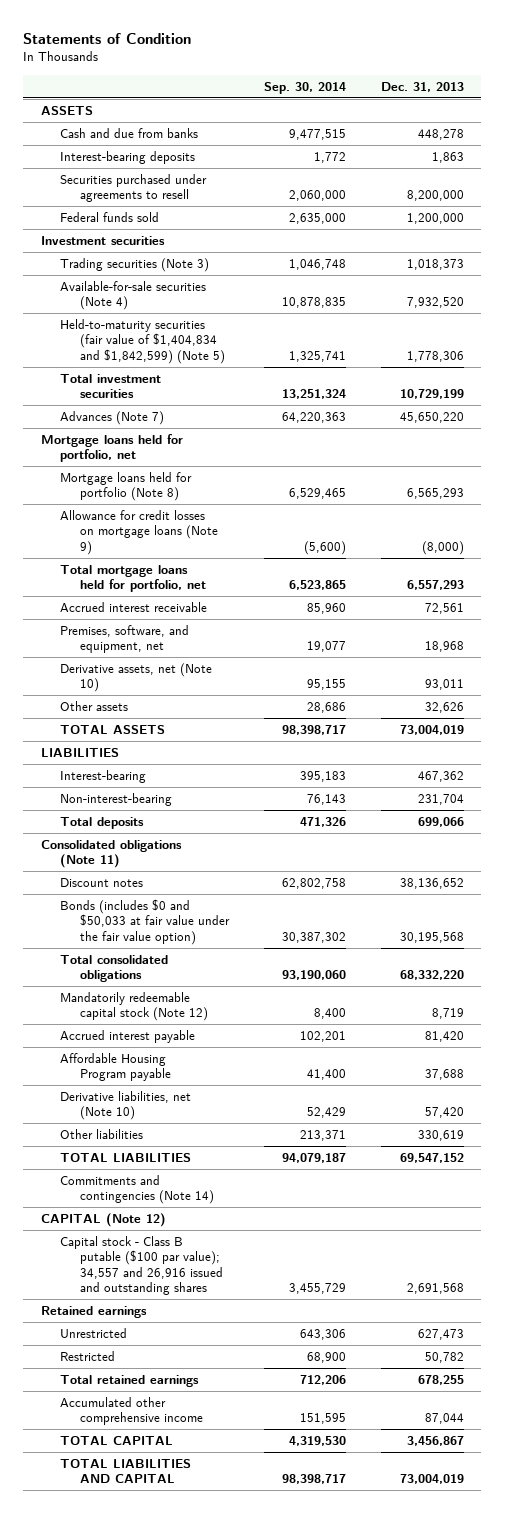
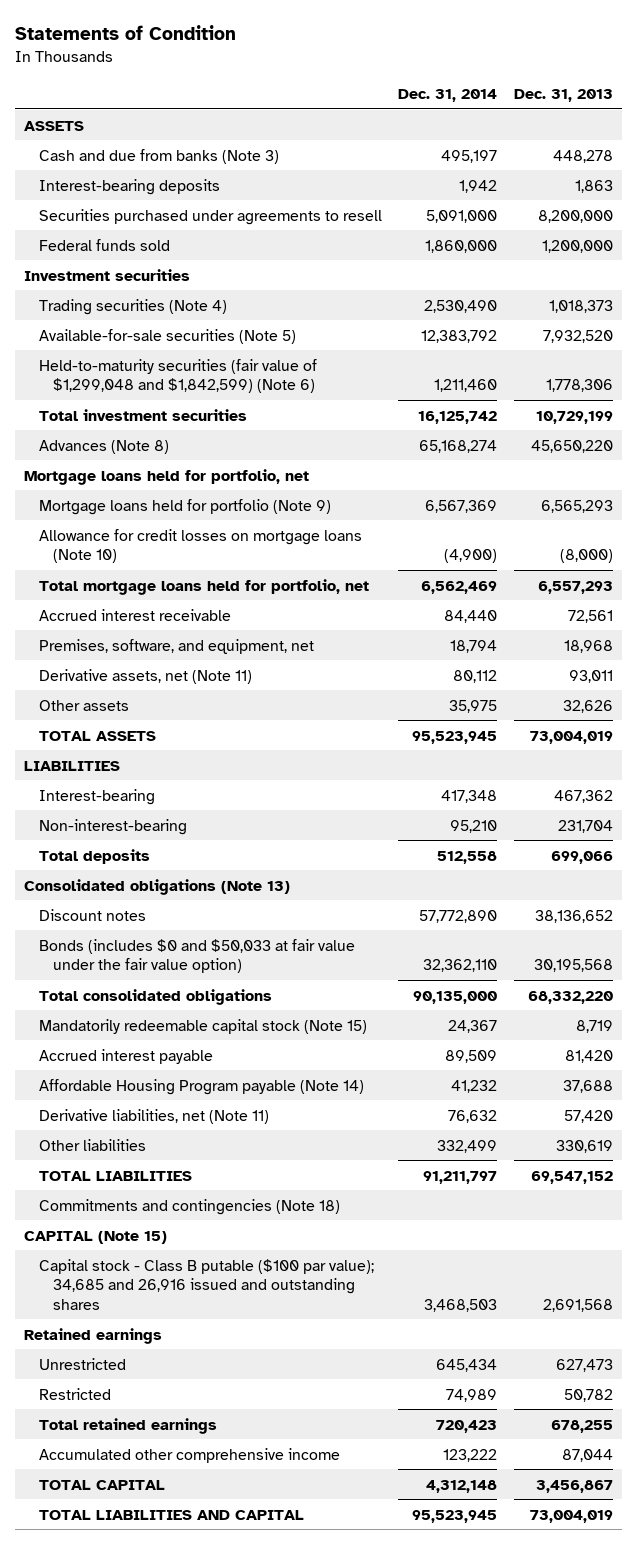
- | Sep. 30, 2014 | Dec. 31, 2013
+ | Dec. 31, 2014 | Dec. 31, 2013
- Cash and due from banks | 9,477,515 | 448,278
+ Cash and due from banks (Note 3) | 495,197 | 448,278
- Trading securities (Note 3) | 1,046,748 | 1,018,373
- Available-for-sale securities (Note 4) | 10,878,835 | 7,932,520
- Held-to-maturity securities (fair value of $1,404,834 and $1,842,599) (Note 5) | 1,325,741 | 1,778,306
+ Trading securities (Note 4) | 2,530,490 | 1,018,373
+ Available-for-sale securities (Note 5) | 12,383,792 | 7,932,520
+ Held-to-maturity securities (fair value of $1,299,048 and $1,842,599) (Note 6) | 1,211,460 | 1,778,306
- Advances (Note 7) | 64,220,363 | 45,650,220
+ Advances (Note 8) | 65,168,274 | 45,650,220
- Mortgage loans held for portfolio (Note 8) | 6,529,465 | 6,565,293
- Allowance for credit losses on mortgage loans (Note 9) | (5,600) | (8,000)
+ Mortgage loans held for portfolio (Note 9) | 6,567,369 | 6,565,293
+ Allowance for credit losses on mortgage loans (Note 10) | (4,900) | (8,000)
- Derivative assets, net (Note 10) | 95,155 | 93,011
+ Derivative assets, net (Note 11) | 80,112 | 93,011
- Consolidated obligations (Note 11)
+ Consolidated obligations (Note 13)
- Mandatorily redeemable capital stock (Note 12) | 8,400 | 8,719
+ Mandatorily redeemable capital stock (Note 15) | 24,367 | 8,719
- Affordable Housing Program payable | 41,400 | 37,688
- Derivative liabilities, net (Note 10) | 52,429 | 57,420
+ Affordable Housing Program payable (Note 14) | 41,232 | 37,688
+ Derivative liabilities, net (Note 11) | 76,632 | 57,420
- Commitments and contingencies (Note 14)
- CAPITAL (Note 12)
- Capital stock - Class B putable ($100 par value); 34,557 and 26,916 issued and outstanding shares | 3,455,729 | 2,691,568
+ Commitments and contingencies (Note 18)
+ CAPITAL (Note 15)
+ Capital stock - Class B putable ($100 par value); 34,685 and 26,916 issued and outstanding shares | 3,468,503 | 2,691,568

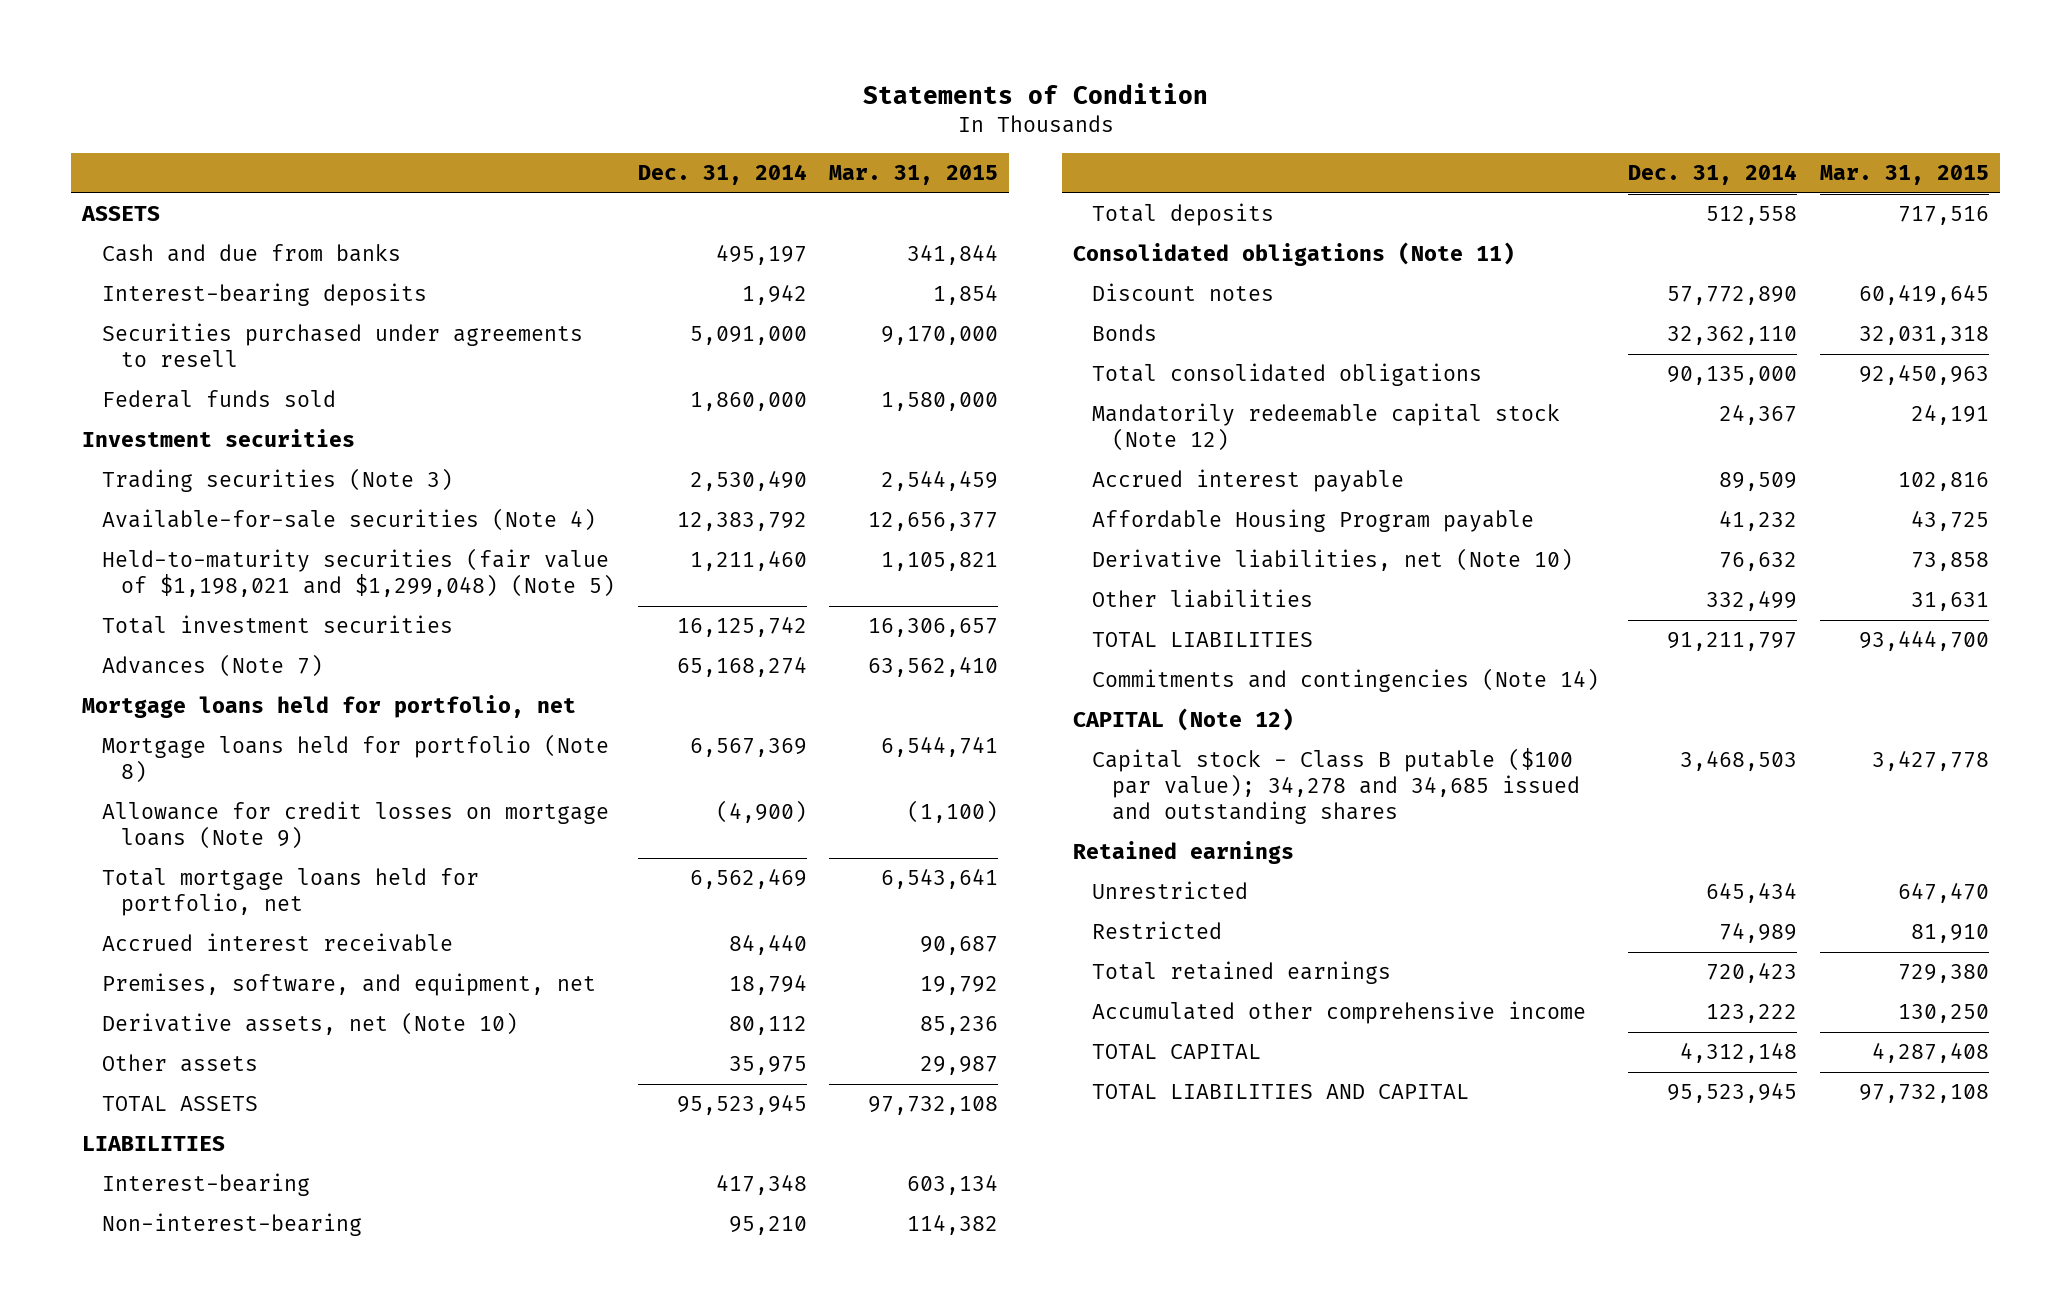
- | Dec. 31, 2014 | Dec. 31, 2013
+ | Dec. 31, 2014 | Mar. 31, 2015
- Cash and due from banks (Note 3) | 495,197 | 448,278
+ Cash and due from banks | 495,197 | 341,844
- Trading securities (Note 4) | 2,530,490 | 1,018,373
- Available-for-sale securities (Note 5) | 12,383,792 | 7,932,520
- Held-to-maturity securities (fair value of $1,299,048 and $1,842,599) (Note 6) | 1,211,460 | 1,778,306
+ Trading securities (Note 3) | 2,530,490 | 2,544,459
+ Available-for-sale securities (Note 4) | 12,383,792 | 12,656,377
+ Held-to-maturity securities (fair value of $1,198,021 and $1,299,048) (Note 5) | 1,211,460 | 1,105,821
- Advances (Note 8) | 65,168,274 | 45,650,220
+ Advances (Note 7) | 65,168,274 | 63,562,410
- Mortgage loans held for portfolio (Note 9) | 6,567,369 | 6,565,293
- Allowance for credit losses on mortgage loans (Note 10) | (4,900) | (8,000)
+ Mortgage loans held for portfolio (Note 8) | 6,567,369 | 6,544,741
+ Allowance for credit losses on mortgage loans (Note 9) | (4,900) | (1,100)
- Derivative assets, net (Note 11) | 80,112 | 93,011
+ Derivative assets, net (Note 10) | 80,112 | 85,236
- Consolidated obligations (Note 13)
+ Consolidated obligations (Note 11)
- Bonds (includes $0 and $50,033 at fair value under the fair value option) | 32,362,110 | 30,195,568
+ Bonds | 32,362,110 | 32,031,318
- Mandatorily redeemable capital stock (Note 15) | 24,367 | 8,719
+ Mandatorily redeemable capital stock (Note 12) | 24,367 | 24,191
- Affordable Housing Program payable (Note 14) | 41,232 | 37,688
- Derivative liabilities, net (Note 11) | 76,632 | 57,420
+ Affordable Housing Program payable | 41,232 | 43,725
+ Derivative liabilities, net (Note 10) | 76,632 | 73,858
- Commitments and contingencies (Note 18)
- CAPITAL (Note 15)
- Capital stock - Class B putable ($100 par value); 34,685 and 26,916 issued and outstanding shares | 3,468,503 | 2,691,568
+ Commitments and contingencies (Note 14)
+ CAPITAL (Note 12)
+ Capital stock - Class B putable ($100 par value); 34,278 and 34,685 issued and outstanding shares | 3,468,503 | 3,427,778

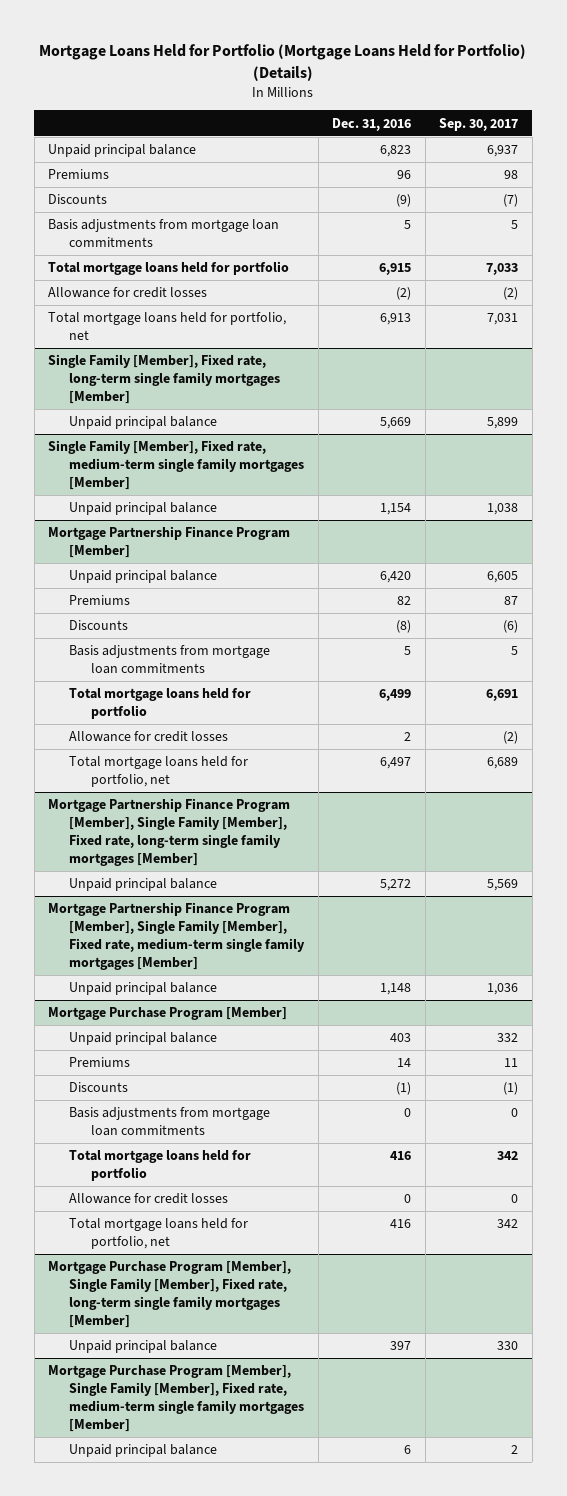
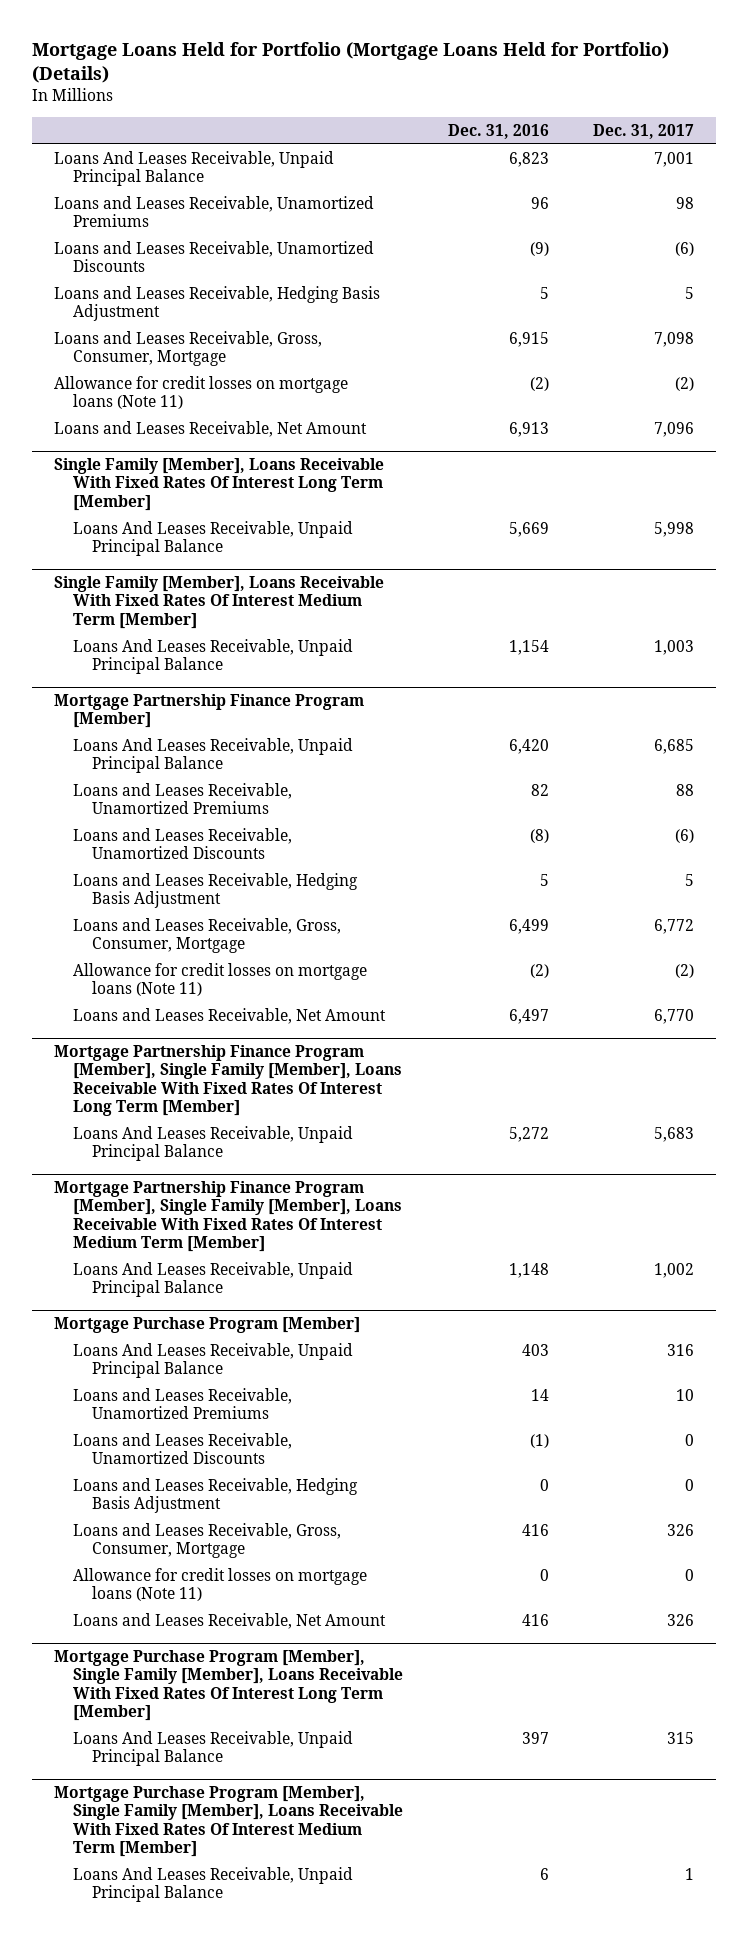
- | Dec. 31, 2016 | Sep. 30, 2017
+ | Dec. 31, 2016 | Dec. 31, 2017
- Unpaid principal balance | 6,823 | 6,937
- Premiums | 96 | 98
- Discounts | (9) | (7)
- Basis adjustments from mortgage loan commitments | 5 | 5
- Total mortgage loans held for portfolio | 6,915 | 7,033
- Allowance for credit losses | (2) | (2)
- Total mortgage loans held for portfolio, net | 6,913 | 7,031
- Single Family [Member], Fixed rate, long-term single family mortgages [Member]
- Unpaid principal balance | 5,669 | 5,899
- Single Family [Member], Fixed rate, medium-term single family mortgages [Member]
- Unpaid principal balance | 1,154 | 1,038
+ Loans And Leases Receivable, Unpaid Principal Balance | 6,823 | 7,001
+ Loans and Leases Receivable, Unamortized Premiums | 96 | 98
+ Loans and Leases Receivable, Unamortized Discounts | (9) | (6)
+ Loans and Leases Receivable, Hedging Basis Adjustment | 5 | 5
+ Loans and Leases Receivable, Gross, Consumer, Mortgage | 6,915 | 7,098
+ Allowance for credit losses on mortgage loans (Note 11) | (2) | (2)
+ Loans and Leases Receivable, Net Amount | 6,913 | 7,096
+ Single Family [Member], Loans Receivable With Fixed Rates Of Interest Long Term [Member]
+ Loans And Leases Receivable, Unpaid Principal Balance | 5,669 | 5,998
+ Single Family [Member], Loans Receivable With Fixed Rates Of Interest Medium Term [Member]
+ Loans And Leases Receivable, Unpaid Principal Balance | 1,154 | 1,003
@ Mortgage Partnership Finance Program [Member]
- Unpaid principal balance | 6,420 | 6,605
- Premiums | 82 | 87
- Discounts | (8) | (6)
- Basis adjustments from mortgage loan commitments | 5 | 5
- Total mortgage loans held for portfolio | 6,499 | 6,691
- Allowance for credit losses | 2 | (2)
- Total mortgage loans held for portfolio, net | 6,497 | 6,689
- Mortgage Partnership Finance Program [Member], Single Family [Member], Fixed rate, long-term single family mortgages [Member]
- Unpaid principal balance | 5,272 | 5,569
- Mortgage Partnership Finance Program [Member], Single Family [Member], Fixed rate, medium-term single family mortgages [Member]
- Unpaid principal balance | 1,148 | 1,036
@ Mortgage Partnership Finance Program [Member]
+ Loans And Leases Receivable, Unpaid Principal Balance | 6,420 | 6,685
+ Loans and Leases Receivable, Unamortized Premiums | 82 | 88
+ Loans and Leases Receivable, Unamortized Discounts | (8) | (6)
+ Loans and Leases Receivable, Hedging Basis Adjustment | 5 | 5
+ Loans and Leases Receivable, Gross, Consumer, Mortgage | 6,499 | 6,772
+ Allowance for credit losses on mortgage loans (Note 11) | (2) | (2)
+ Loans and Leases Receivable, Net Amount | 6,497 | 6,770
+ Mortgage Partnership Finance Program [Member], Single Family [Member], Loans Receivable With Fixed Rates Of Interest Long Term [Member]
+ Loans And Leases Receivable, Unpaid Principal Balance | 5,272 | 5,683
+ Mortgage Partnership Finance Program [Member], Single Family [Member], Loans Receivable With Fixed Rates Of Interest Medium Term [Member]
+ Loans And Leases Receivable, Unpaid Principal Balance | 1,148 | 1,002
@ Mortgage Purchase Program [Member]
- Unpaid principal balance | 403 | 332
- Premiums | 14 | 11
- Discounts | (1) | (1)
- Basis adjustments from mortgage loan commitments | 0 | 0
- Total mortgage loans held for portfolio | 416 | 342
- Allowance for credit losses | 0 | 0
- Total mortgage loans held for portfolio, net | 416 | 342
- Mortgage Purchase Program [Member], Single Family [Member], Fixed rate, long-term single family mortgages [Member]
- Unpaid principal balance | 397 | 330
- Mortgage Purchase Program [Member], Single Family [Member], Fixed rate, medium-term single family mortgages [Member]
- Unpaid principal balance | 6 | 2
@ Mortgage Purchase Program [Member]
+ Loans And Leases Receivable, Unpaid Principal Balance | 403 | 316
+ Loans and Leases Receivable, Unamortized Premiums | 14 | 10
+ Loans and Leases Receivable, Unamortized Discounts | (1) | 0
+ Loans and Leases Receivable, Hedging Basis Adjustment | 0 | 0
+ Loans and Leases Receivable, Gross, Consumer, Mortgage | 416 | 326
+ Allowance for credit losses on mortgage loans (Note 11) | 0 | 0
+ Loans and Leases Receivable, Net Amount | 416 | 326
+ Mortgage Purchase Program [Member], Single Family [Member], Loans Receivable With Fixed Rates Of Interest Long Term [Member]
+ Loans And Leases Receivable, Unpaid Principal Balance | 397 | 315
+ Mortgage Purchase Program [Member], Single Family [Member], Loans Receivable With Fixed Rates Of Interest Medium Term [Member]
+ Loans And Leases Receivable, Unpaid Principal Balance | 6 | 1

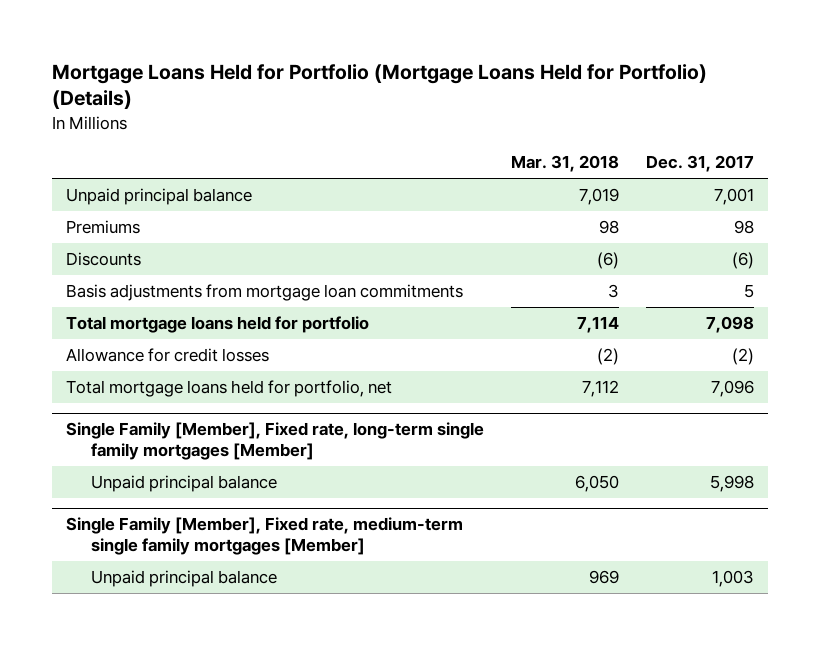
- | Dec. 31, 2016 | Dec. 31, 2017
+ | Mar. 31, 2018 | Dec. 31, 2017
- Loans And Leases Receivable, Unpaid Principal Balance | 6,823 | 7,001
- Loans and Leases Receivable, Unamortized Premiums | 96 | 98
- Loans and Leases Receivable, Unamortized Discounts | (9) | (6)
- Loans and Leases Receivable, Hedging Basis Adjustment | 5 | 5
- Loans and Leases Receivable, Gross, Consumer, Mortgage | 6,915 | 7,098
- Allowance for credit losses on mortgage loans (Note 11) | (2) | (2)
- Loans and Leases Receivable, Net Amount | 6,913 | 7,096
- Single Family [Member], Loans Receivable With Fixed Rates Of Interest Long Term [Member]
- Loans And Leases Receivable, Unpaid Principal Balance | 5,669 | 5,998
- Single Family [Member], Loans Receivable With Fixed Rates Of Interest Medium Term [Member]
- Loans And Leases Receivable, Unpaid Principal Balance | 1,154 | 1,003
- Mortgage Partnership Finance Program [Member]
- Loans And Leases Receivable, Unpaid Principal Balance | 6,420 | 6,685
- Loans and Leases Receivable, Unamortized Premiums | 82 | 88
- Loans and Leases Receivable, Unamortized Discounts | (8) | (6)
- Loans and Leases Receivable, Hedging Basis Adjustment | 5 | 5
- Loans and Leases Receivable, Gross, Consumer, Mortgage | 6,499 | 6,772
- Allowance for credit losses on mortgage loans (Note 11) | (2) | (2)
- Loans and Leases Receivable, Net Amount | 6,497 | 6,770
- Mortgage Partnership Finance Program [Member], Single Family [Member], Loans Receivable With Fixed Rates Of Interest Long Term [Member]
- Loans And Leases Receivable, Unpaid Principal Balance | 5,272 | 5,683
- Mortgage Partnership Finance Program [Member], Single Family [Member], Loans Receivable With Fixed Rates Of Interest Medium Term [Member]
- Loans And Leases Receivable, Unpaid Principal Balance | 1,148 | 1,002
- Mortgage Purchase Program [Member]
- Loans And Leases Receivable, Unpaid Principal Balance | 403 | 316
- Loans and Leases Receivable, Unamortized Premiums | 14 | 10
- Loans and Leases Receivable, Unamortized Discounts | (1) | 0
- Loans and Leases Receivable, Hedging Basis Adjustment | 0 | 0
- Loans and Leases Receivable, Gross, Consumer, Mortgage | 416 | 326
- Allowance for credit losses on mortgage loans (Note 11) | 0 | 0
- Loans and Leases Receivable, Net Amount | 416 | 326
- Mortgage Purchase Program [Member], Single Family [Member], Loans Receivable With Fixed Rates Of Interest Long Term [Member]
- Loans And Leases Receivable, Unpaid Principal Balance | 397 | 315
- Mortgage Purchase Program [Member], Single Family [Member], Loans Receivable With Fixed Rates Of Interest Medium Term [Member]
- Loans And Leases Receivable, Unpaid Principal Balance | 6 | 1
+ Unpaid principal balance | 7,019 | 7,001
+ Premiums | 98 | 98
+ Discounts | (6) | (6)
+ Basis adjustments from mortgage loan commitments | 3 | 5
+ Total mortgage loans held for portfolio | 7,114 | 7,098
+ Allowance for credit losses | (2) | (2)
+ Total mortgage loans held for portfolio, net | 7,112 | 7,096
+ Single Family [Member], Fixed rate, long-term single family mortgages [Member]
+ Unpaid principal balance | 6,050 | 5,998
+ Single Family [Member], Fixed rate, medium-term single family mortgages [Member]
+ Unpaid principal balance | 969 | 1,003

